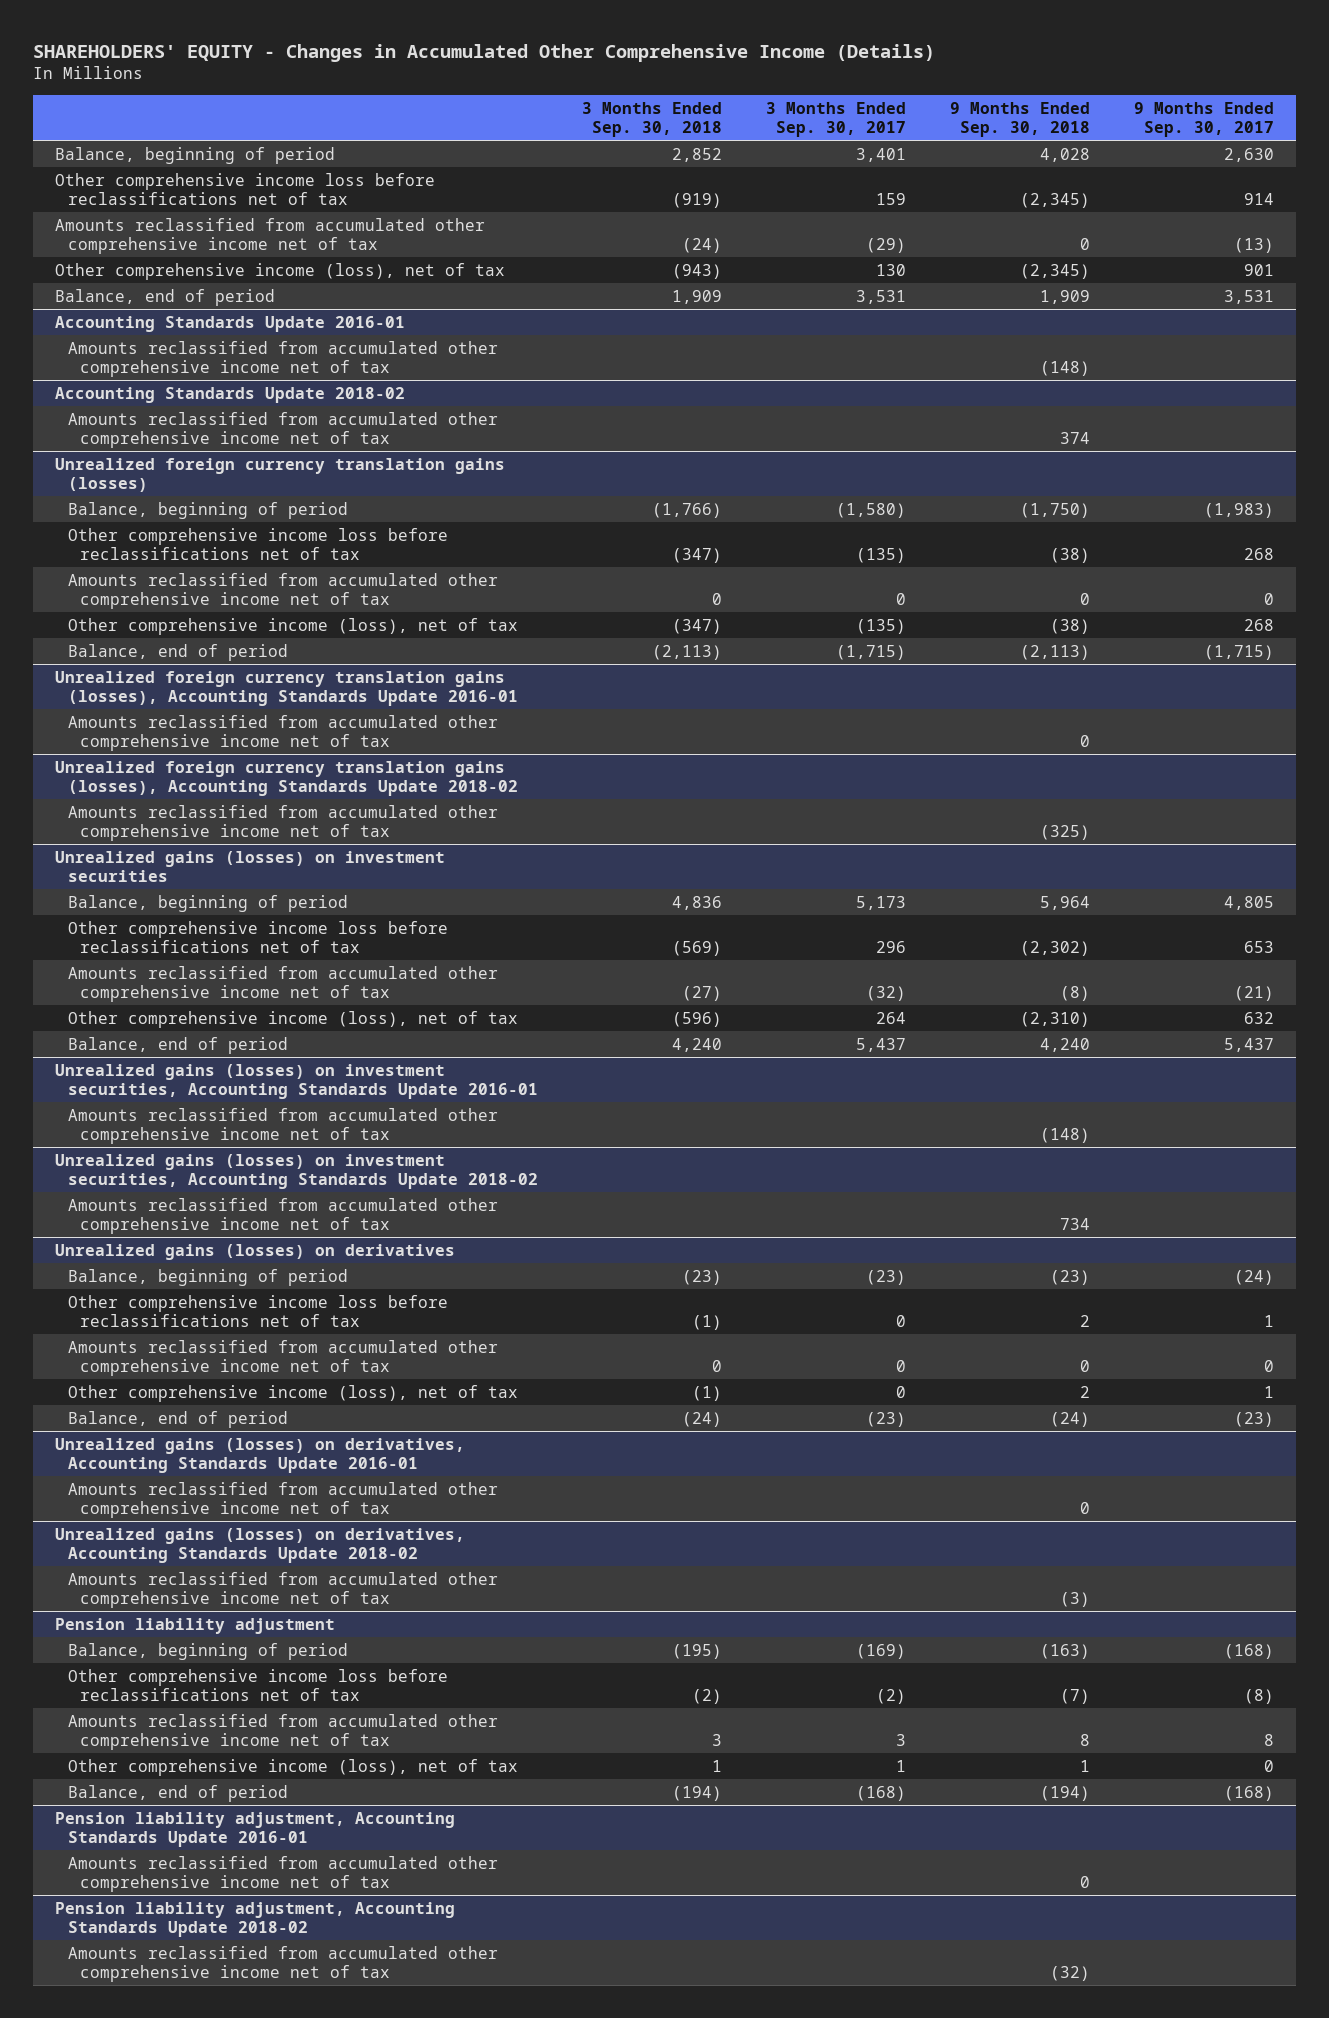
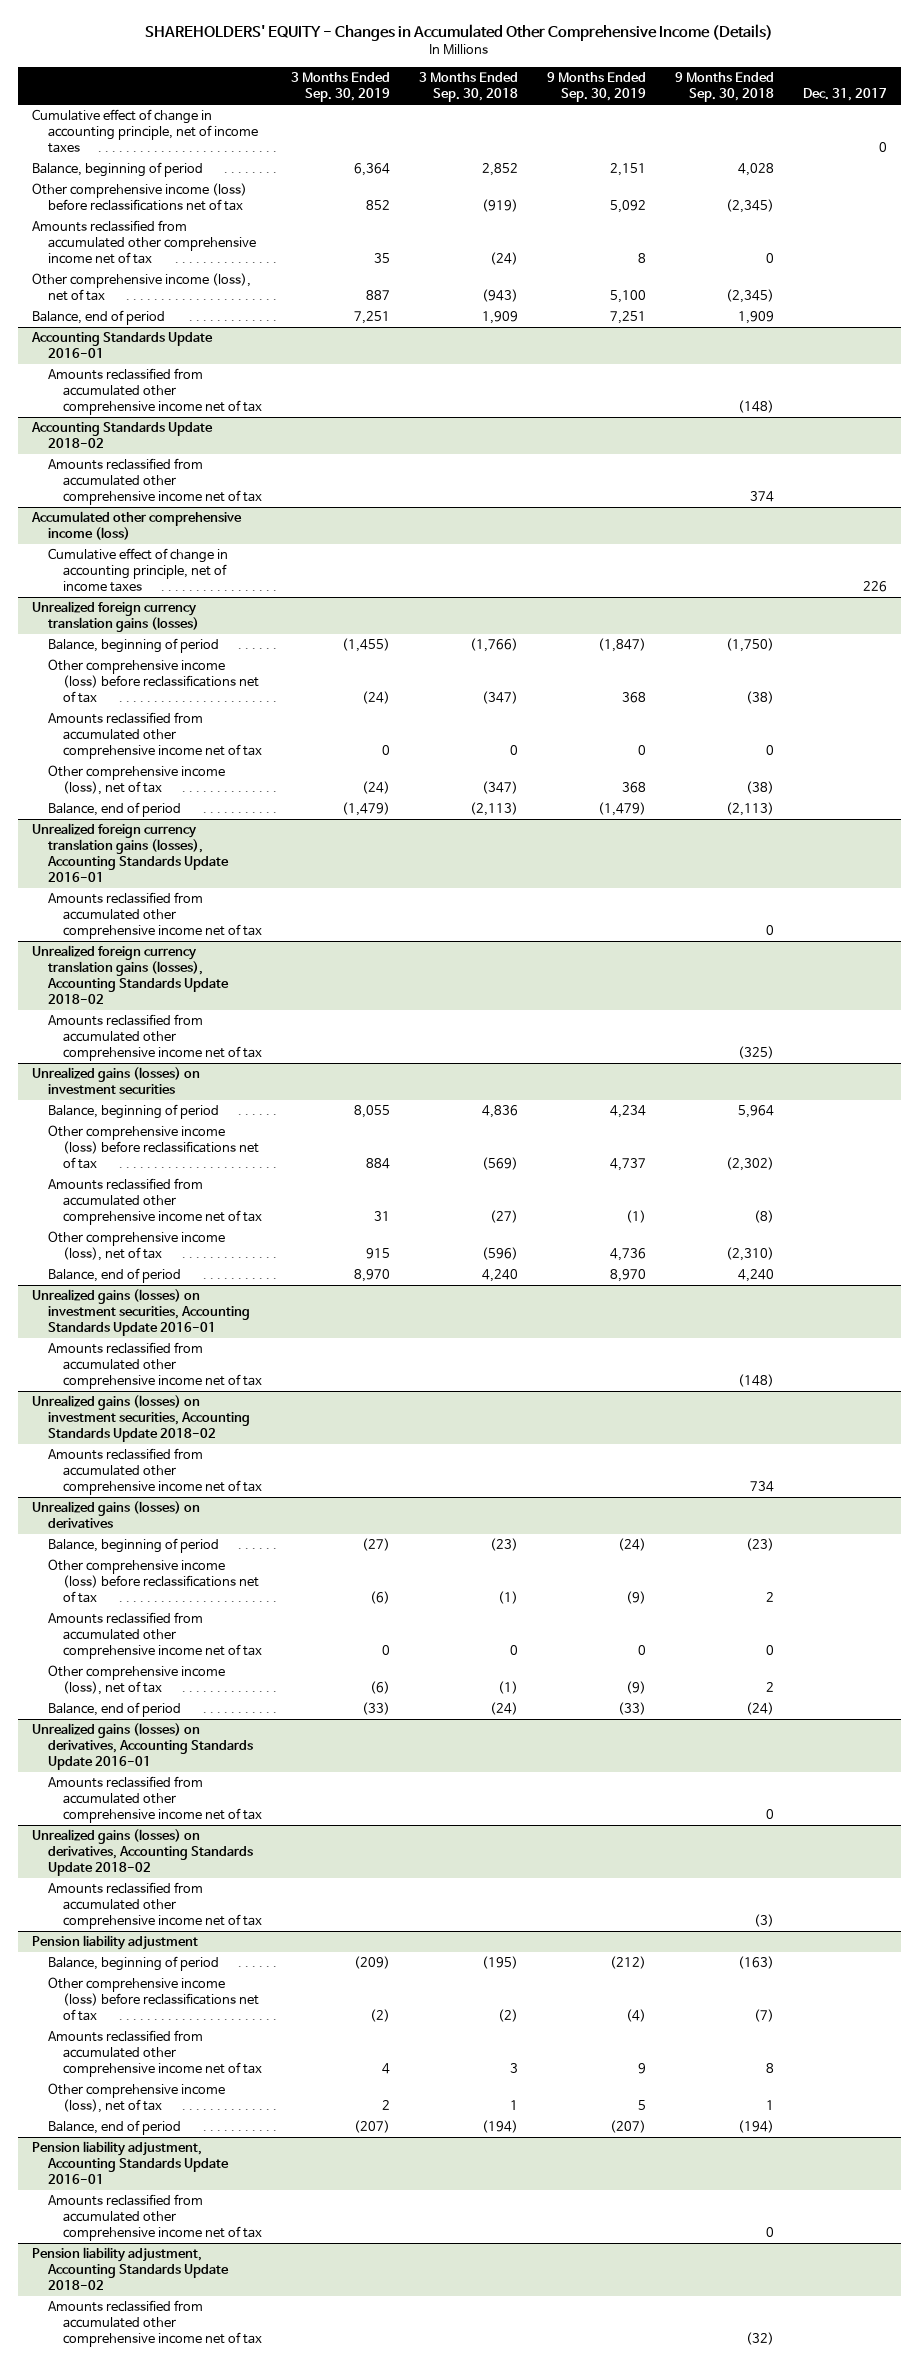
- | 3 Months Ended Sep. 30, 2018 | 3 Months Ended Sep. 30, 2017 | 9 Months Ended Sep. 30, 2018 | 9 Months Ended Sep. 30, 2017
+ | 3 Months Ended Sep. 30, 2019 | 3 Months Ended Sep. 30, 2018 | 9 Months Ended Sep. 30, 2019 | 9 Months Ended Sep. 30, 2018 | Dec. 31, 2017
+ Cumulative effect of change in accounting principle, net of income taxes | | | | | 0
- Other comprehensive income loss before reclassifications net of tax | (919) | 159 | (2,345) | 914
+ Other comprehensive income (loss) before reclassifications net of tax | 852 | (919) | 5,092 | (2,345) |
+ Accumulated other comprehensive income (loss)
+ Cumulative effect of change in accounting principle, net of income taxes | | | | | 226
@ Unrealized foreign currency translation gains (losses)
- Other comprehensive income loss before reclassifications net of tax | (347) | (135) | (38) | 268
+ Other comprehensive income (loss) before reclassifications net of tax | (24) | (347) | 368 | (38) |
@ Unrealized gains (losses) on investment securities
- Other comprehensive income loss before reclassifications net of tax | (569) | 296 | (2,302) | 653
+ Other comprehensive income (loss) before reclassifications net of tax | 884 | (569) | 4,737 | (2,302) |
@ Unrealized gains (losses) on derivatives
- Other comprehensive income loss before reclassifications net of tax | (1) | 0 | 2 | 1
+ Other comprehensive income (loss) before reclassifications net of tax | (6) | (1) | (9) | 2 |
@ Pension liability adjustment
- Other comprehensive income loss before reclassifications net of tax | (2) | (2) | (7) | (8)
+ Other comprehensive income (loss) before reclassifications net of tax | (2) | (2) | (4) | (7) |

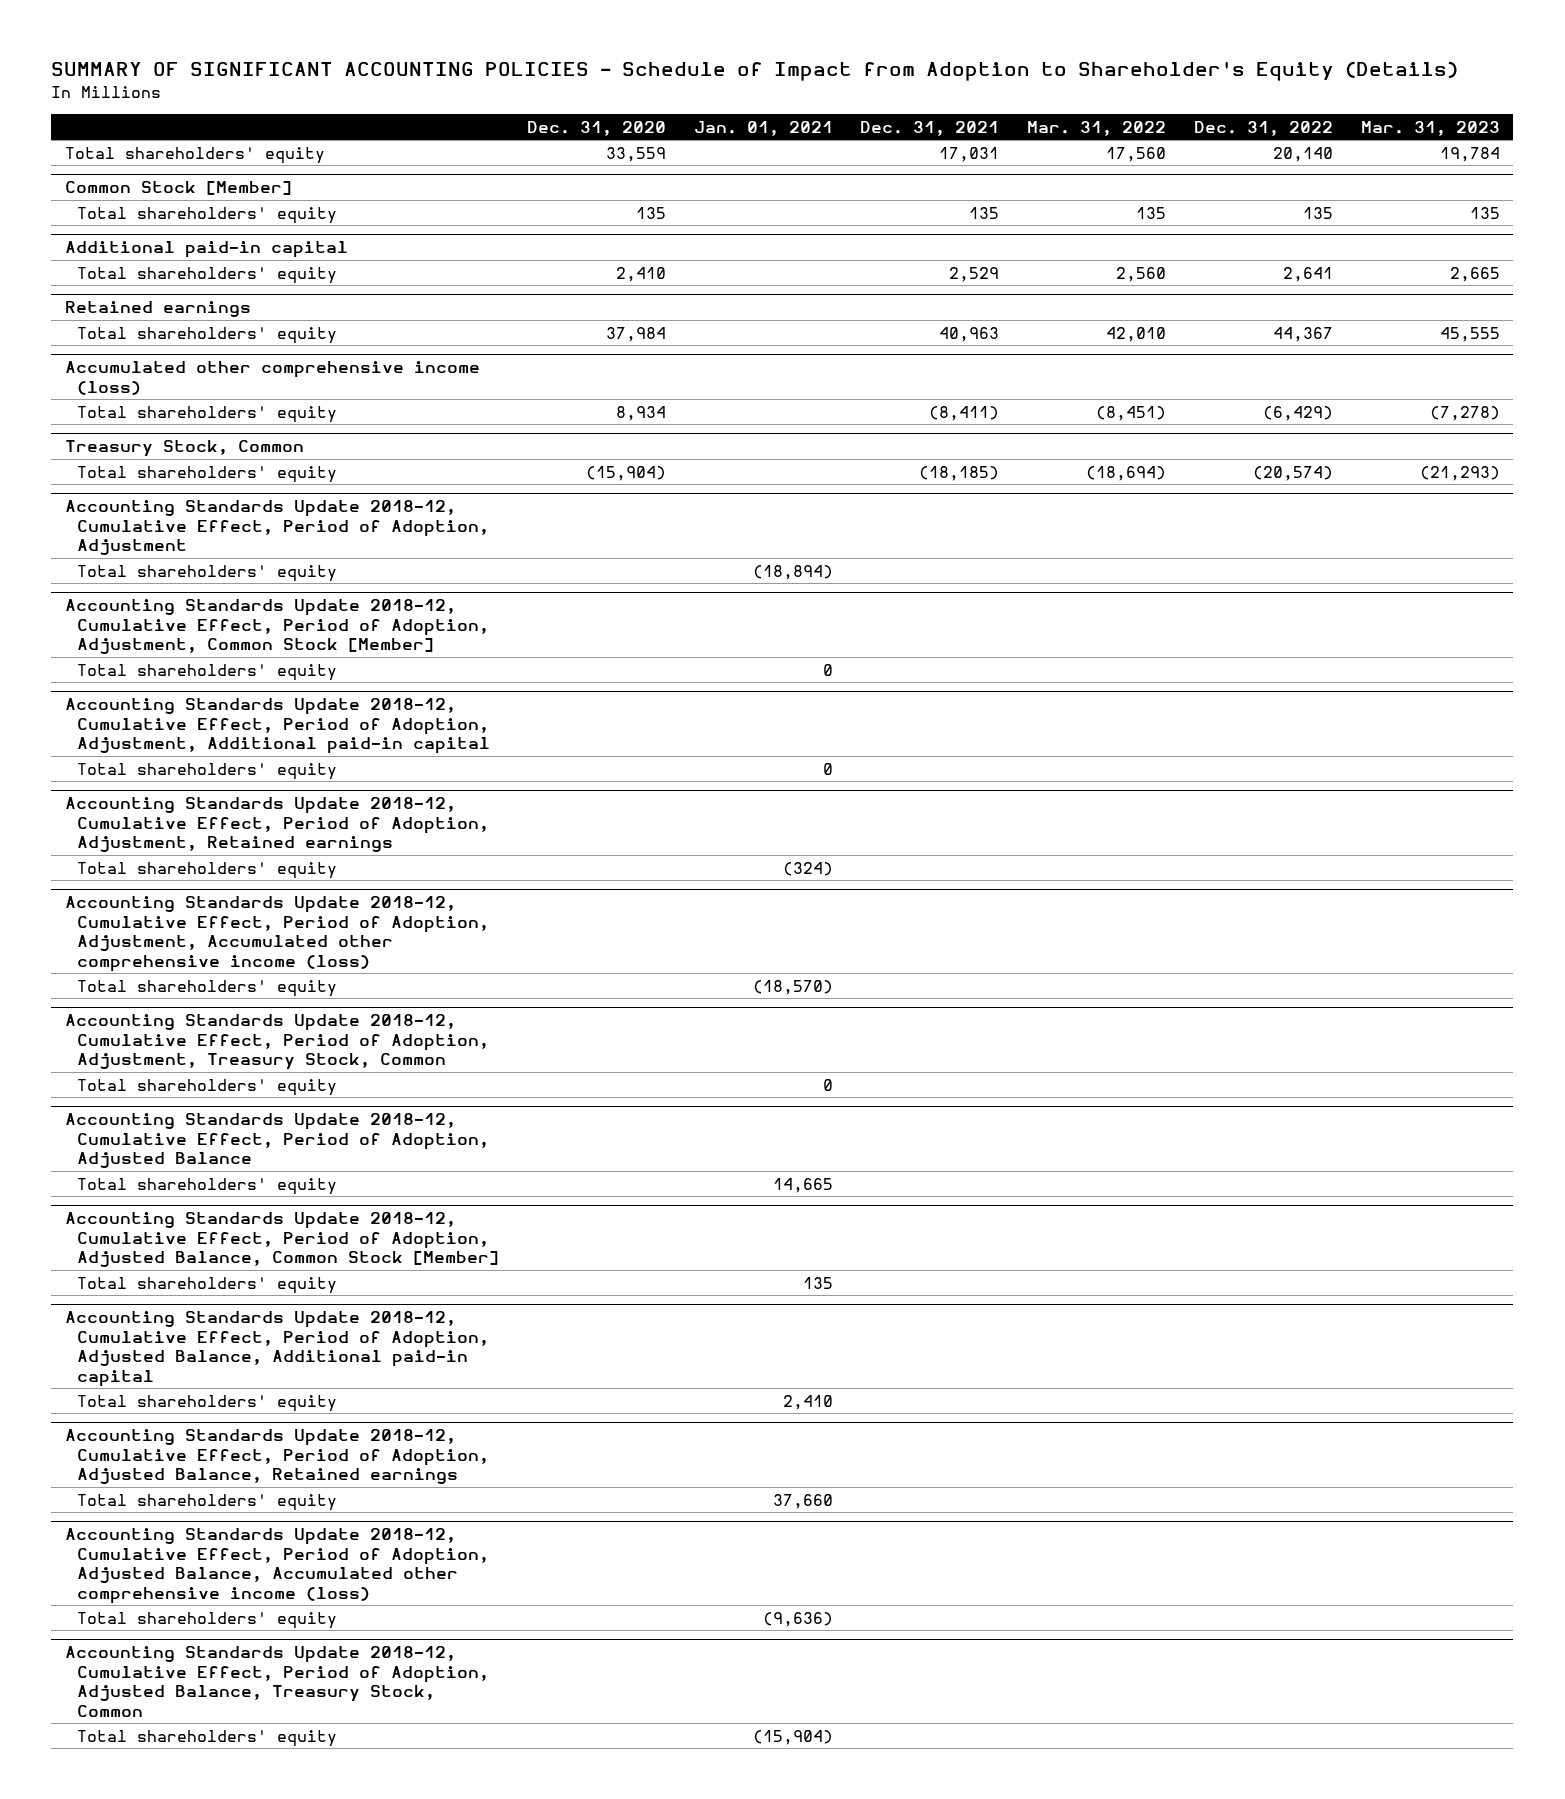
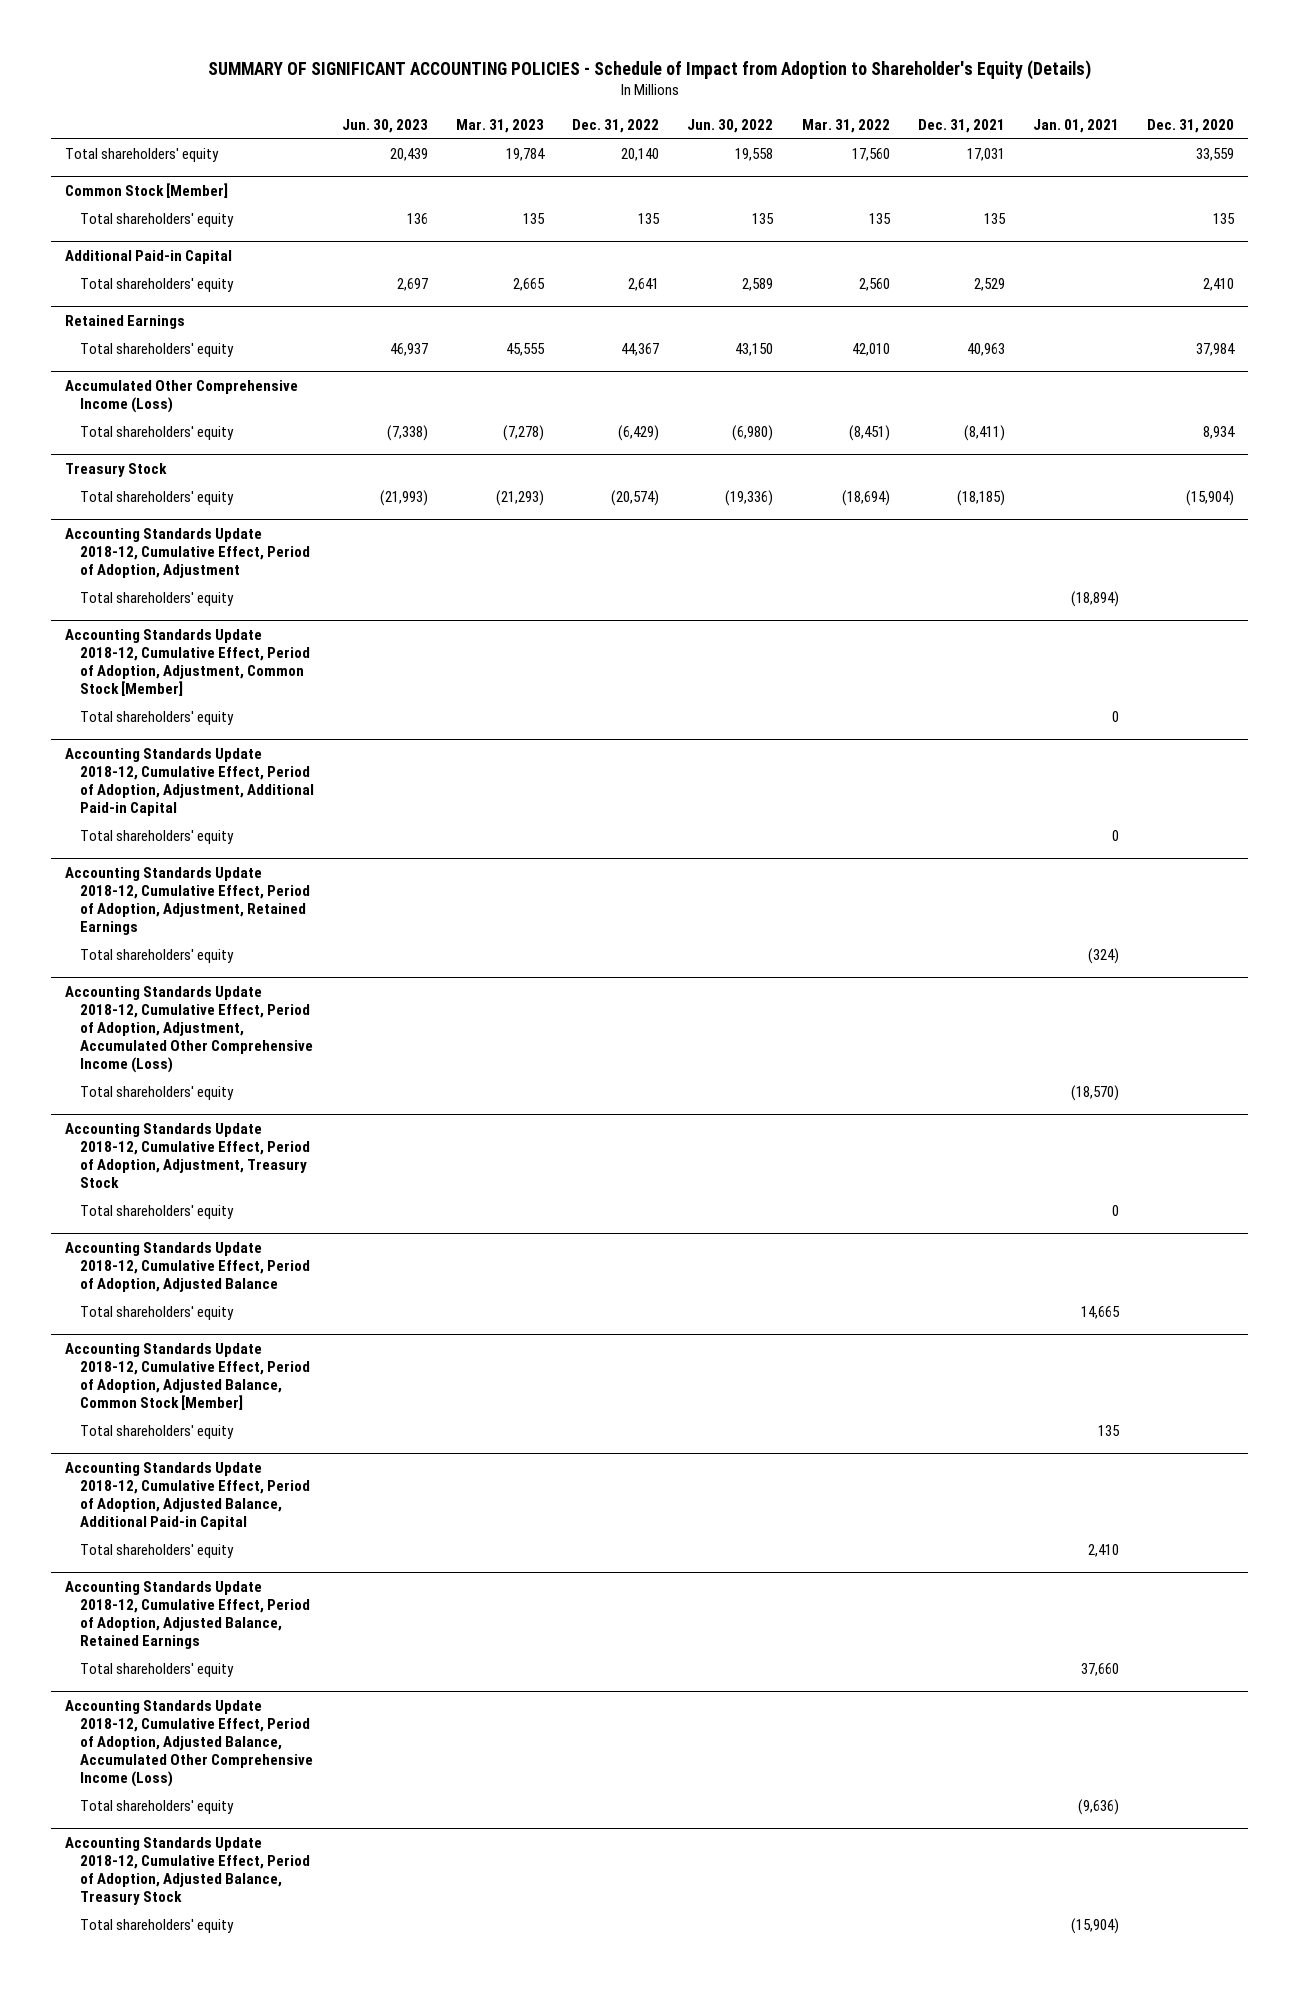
- | Dec. 31, 2020 | Jan. 01, 2021 | Dec. 31, 2021 | Mar. 31, 2022 | Dec. 31, 2022 | Mar. 31, 2023
+ | Jun. 30, 2023 | Mar. 31, 2023 | Dec. 31, 2022 | Jun. 30, 2022 | Mar. 31, 2022 | Dec. 31, 2021 | Jan. 01, 2021 | Dec. 31, 2020
- Additional paid-in capital
+ Additional Paid-in Capital
- Retained earnings
+ Retained Earnings
- Accumulated other comprehensive income (loss)
+ Accumulated Other Comprehensive Income (Loss)
- Treasury Stock, Common
+ Treasury Stock
- Accounting Standards Update 2018-12, Cumulative Effect, Period of Adoption, Adjustment, Additional paid-in capital
+ Accounting Standards Update 2018-12, Cumulative Effect, Period of Adoption, Adjustment, Additional Paid-in Capital
- Accounting Standards Update 2018-12, Cumulative Effect, Period of Adoption, Adjustment, Retained earnings
+ Accounting Standards Update 2018-12, Cumulative Effect, Period of Adoption, Adjustment, Retained Earnings
- Accounting Standards Update 2018-12, Cumulative Effect, Period of Adoption, Adjustment, Accumulated other comprehensive income (loss)
+ Accounting Standards Update 2018-12, Cumulative Effect, Period of Adoption, Adjustment, Accumulated Other Comprehensive Income (Loss)
- Accounting Standards Update 2018-12, Cumulative Effect, Period of Adoption, Adjustment, Treasury Stock, Common
+ Accounting Standards Update 2018-12, Cumulative Effect, Period of Adoption, Adjustment, Treasury Stock
- Accounting Standards Update 2018-12, Cumulative Effect, Period of Adoption, Adjusted Balance, Additional paid-in capital
+ Accounting Standards Update 2018-12, Cumulative Effect, Period of Adoption, Adjusted Balance, Additional Paid-in Capital
- Accounting Standards Update 2018-12, Cumulative Effect, Period of Adoption, Adjusted Balance, Retained earnings
+ Accounting Standards Update 2018-12, Cumulative Effect, Period of Adoption, Adjusted Balance, Retained Earnings
- Accounting Standards Update 2018-12, Cumulative Effect, Period of Adoption, Adjusted Balance, Accumulated other comprehensive income (loss)
+ Accounting Standards Update 2018-12, Cumulative Effect, Period of Adoption, Adjusted Balance, Accumulated Other Comprehensive Income (Loss)
- Accounting Standards Update 2018-12, Cumulative Effect, Period of Adoption, Adjusted Balance, Treasury Stock, Common
+ Accounting Standards Update 2018-12, Cumulative Effect, Period of Adoption, Adjusted Balance, Treasury Stock

